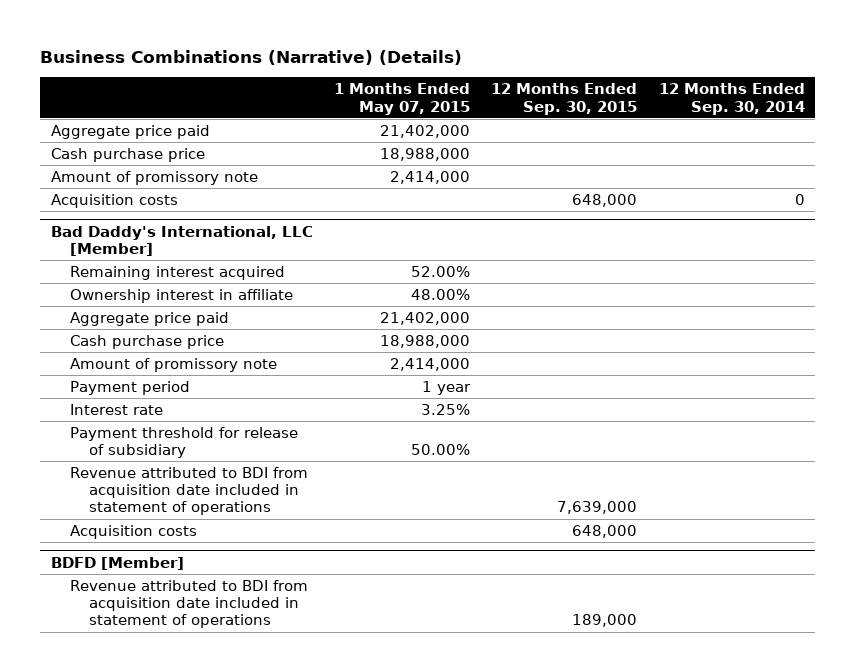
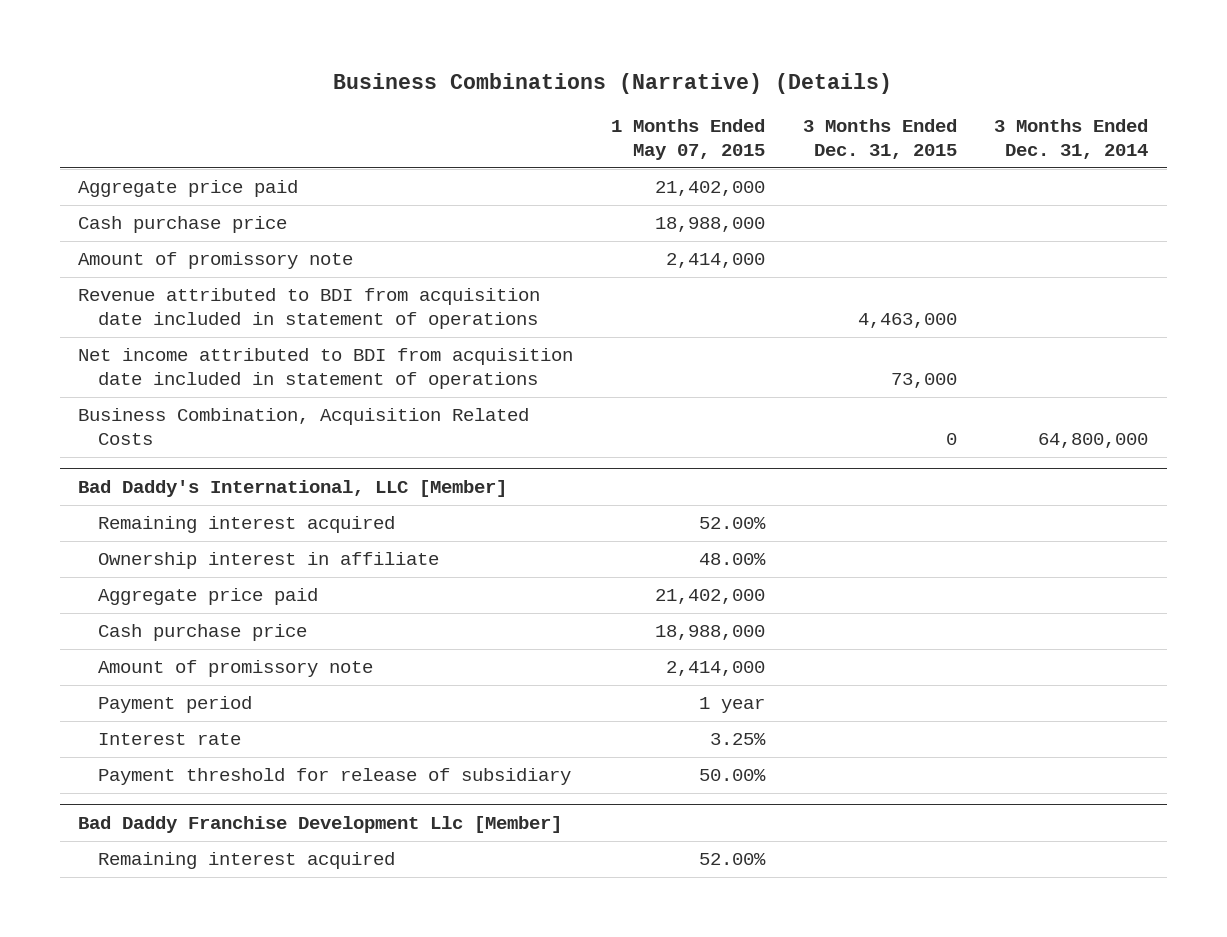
- | 1 Months Ended May 07, 2015 | 12 Months Ended Sep. 30, 2015 | 12 Months Ended Sep. 30, 2014
+ | 1 Months Ended May 07, 2015 | 3 Months Ended Dec. 31, 2015 | 3 Months Ended Dec. 31, 2014
- Acquisition costs | | 648,000 | 0
+ Revenue attributed to BDI from acquisition date included in statement of operations | | 4,463,000 |
+ Net income attributed to BDI from acquisition date included in statement of operations | | 73,000 |
+ Business Combination, Acquisition Related Costs | | 0 | 64,800,000
@ Bad Daddy's International, LLC [Member]
- Revenue attributed to BDI from acquisition date included in statement of operations | | 7,639,000 |
- Acquisition costs | | 648,000 |
- BDFD [Member]
- Revenue attributed to BDI from acquisition date included in statement of operations | | 189,000 |
+ Bad Daddy Franchise Development Llc [Member]
+ Remaining interest acquired | 52.00% | |

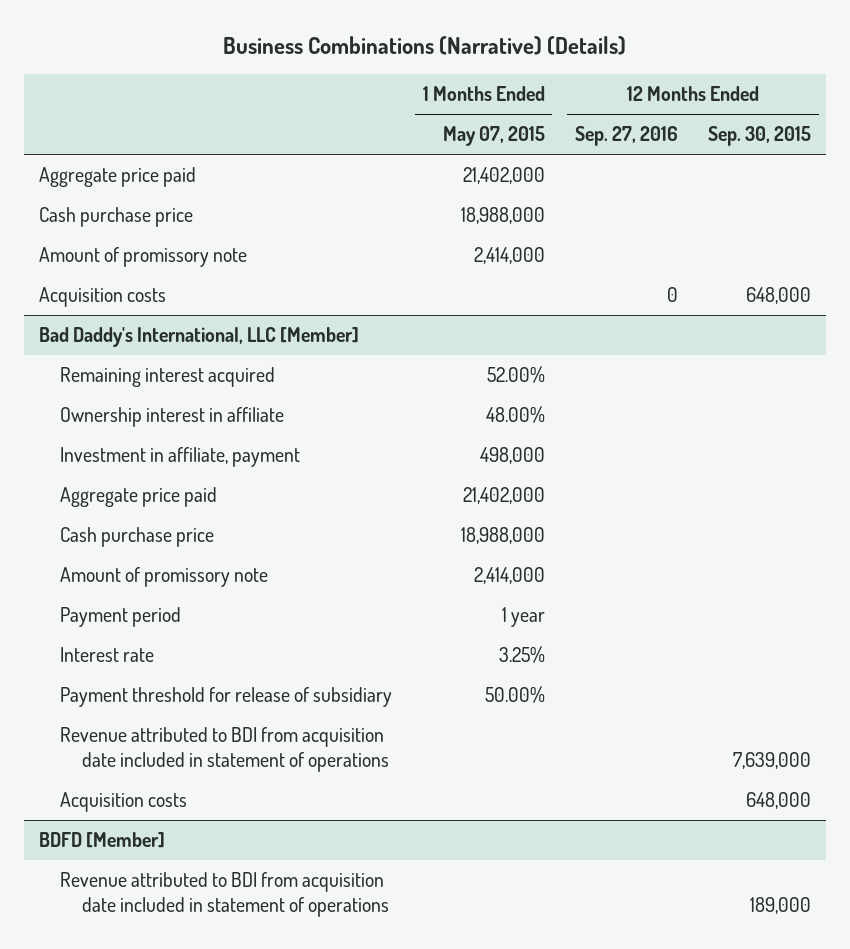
- | 1 Months Ended May 07, 2015 | 3 Months Ended Dec. 31, 2015 | 3 Months Ended Dec. 31, 2014
+ | 1 Months Ended May 07, 2015 | 12 Months Ended Sep. 27, 2016 | 12 Months Ended Sep. 30, 2015
- Revenue attributed to BDI from acquisition date included in statement of operations | | 4,463,000 |
- Net income attributed to BDI from acquisition date included in statement of operations | | 73,000 |
- Business Combination, Acquisition Related Costs | | 0 | 64,800,000
+ Acquisition costs | | 0 | 648,000
@ Bad Daddy's International, LLC [Member]
+ Investment in affiliate, payment | 498,000 | |
- Bad Daddy Franchise Development Llc [Member]
- Remaining interest acquired | 52.00% | |
@ Bad Daddy's International, LLC [Member]
+ Revenue attributed to BDI from acquisition date included in statement of operations | | | 7,639,000
+ Acquisition costs | | | 648,000
+ BDFD [Member]
+ Revenue attributed to BDI from acquisition date included in statement of operations | | | 189,000

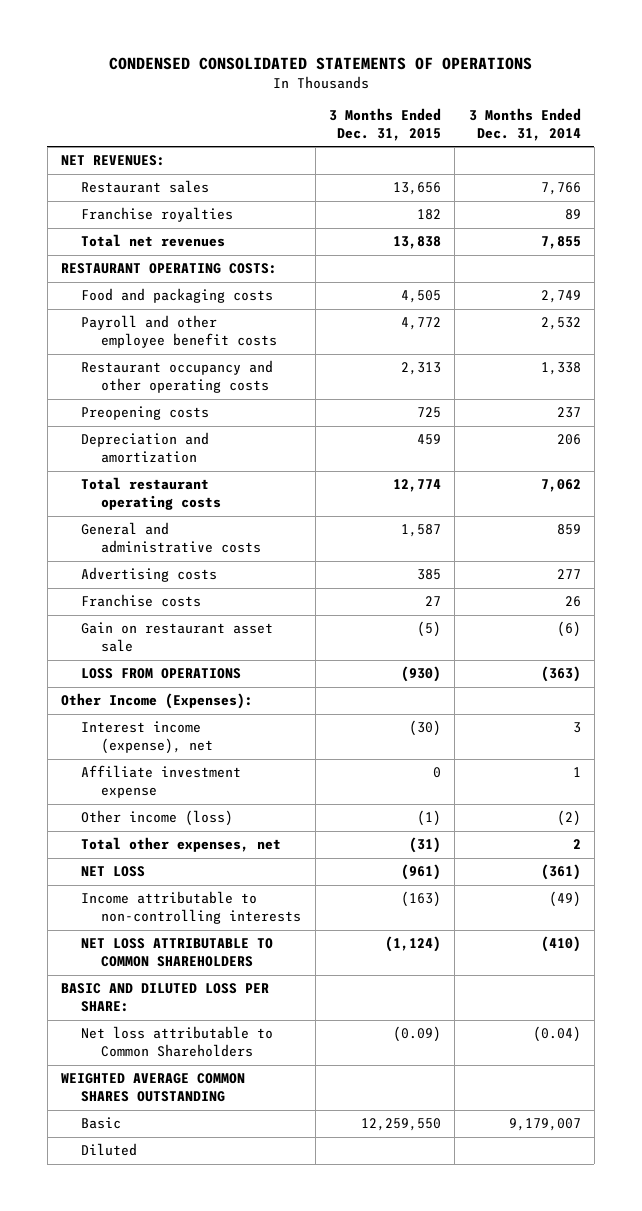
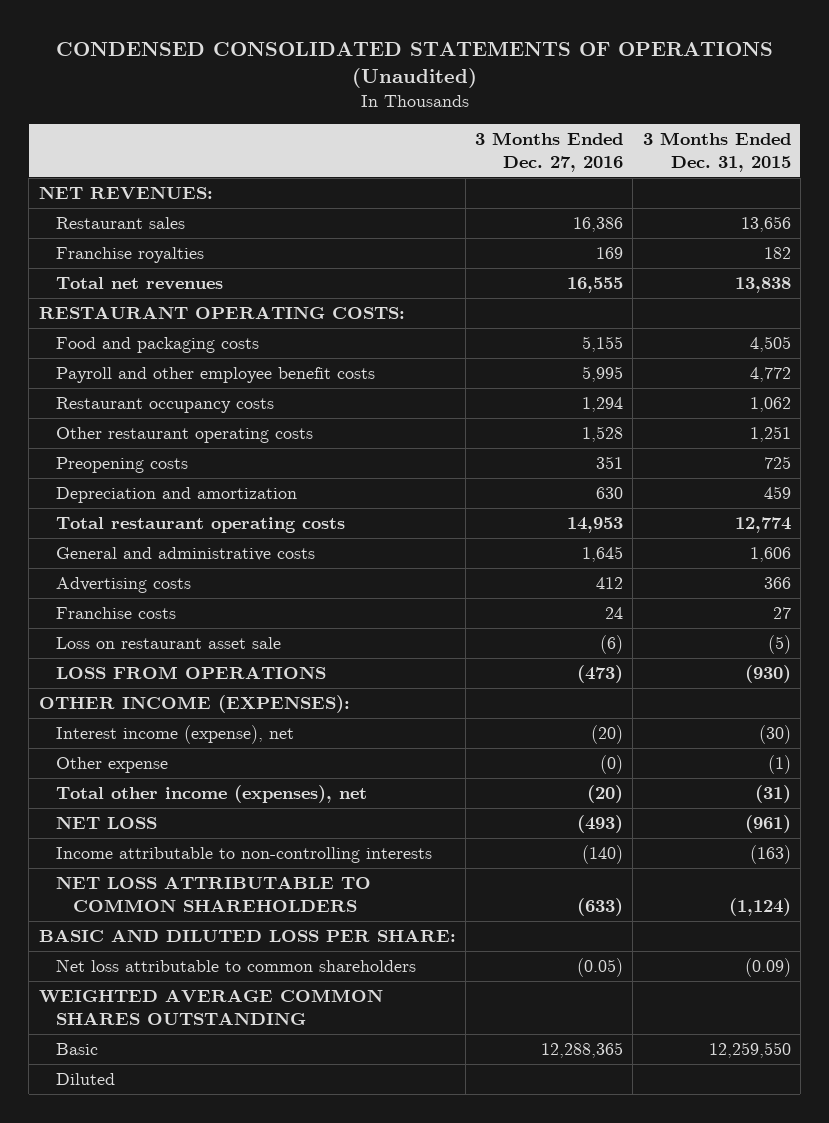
- CONDENSED CONSOLIDATED STATEMENTS OF OPERATIONS
+ CONDENSED CONSOLIDATED STATEMENTS OF OPERATIONS (Unaudited)
- | 3 Months Ended Dec. 31, 2015 | 3 Months Ended Dec. 31, 2014
+ | 3 Months Ended Dec. 27, 2016 | 3 Months Ended Dec. 31, 2015
- Restaurant occupancy and other operating costs | 2,313 | 1,338
+ Restaurant occupancy costs | 1,294 | 1,062
+ Other restaurant operating costs | 1,528 | 1,251
- General and administrative costs | 1,587 | 859
- Advertising costs | 385 | 277
+ General and administrative costs | 1,645 | 1,606
+ Advertising costs | 412 | 366
- Gain on restaurant asset sale | (5) | (6)
+ Loss on restaurant asset sale | (6) | (5)
- Other Income (Expenses):
+ OTHER INCOME (EXPENSES):
- Affiliate investment expense | 0 | 1
- Other income (loss) | (1) | (2)
- Total other expenses, net | (31) | 2
+ Other expense | (0) | (1)
+ Total other income (expenses), net | (20) | (31)
- Net loss attributable to Common Shareholders | (0.09) | (0.04)
+ Net loss attributable to common shareholders | (0.05) | (0.09)

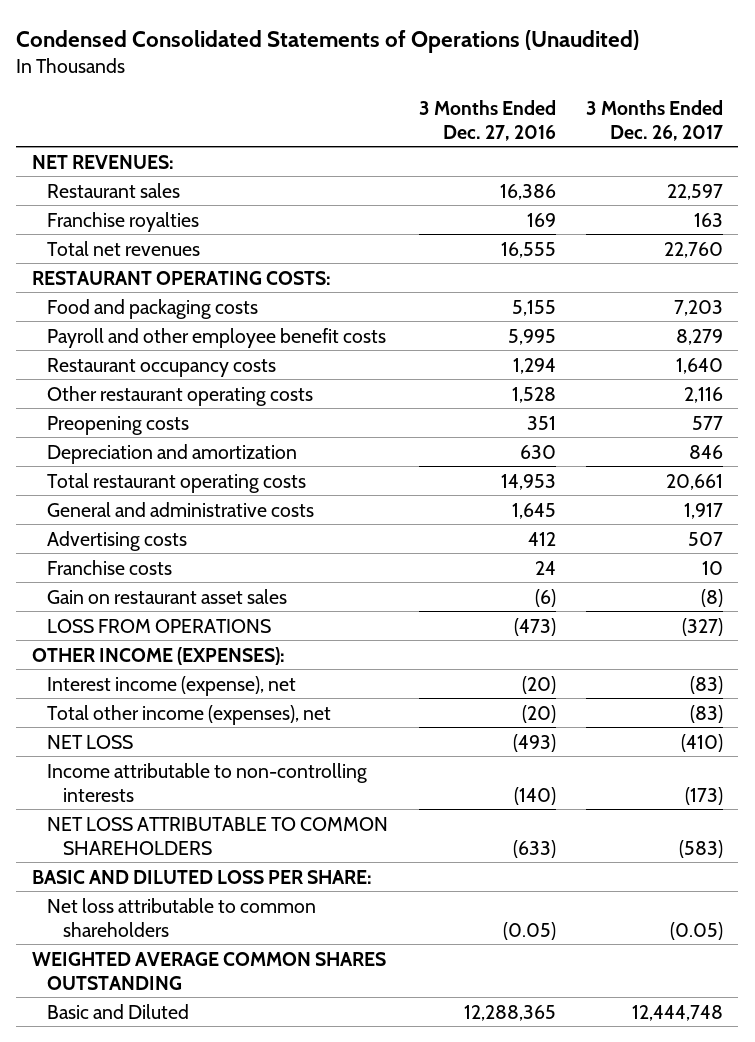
- CONDENSED CONSOLIDATED STATEMENTS OF OPERATIONS (Unaudited)
+ Condensed Consolidated Statements of Operations (Unaudited)
- | 3 Months Ended Dec. 27, 2016 | 3 Months Ended Dec. 31, 2015
+ | 3 Months Ended Dec. 27, 2016 | 3 Months Ended Dec. 26, 2017
- Loss on restaurant asset sale | (6) | (5)
+ Gain on restaurant asset sales | (6) | (8)
- Other expense | (0) | (1)
- Basic | 12,288,365 | 12,259,550
- Diluted
+ Basic and Diluted | 12,288,365 | 12,444,748

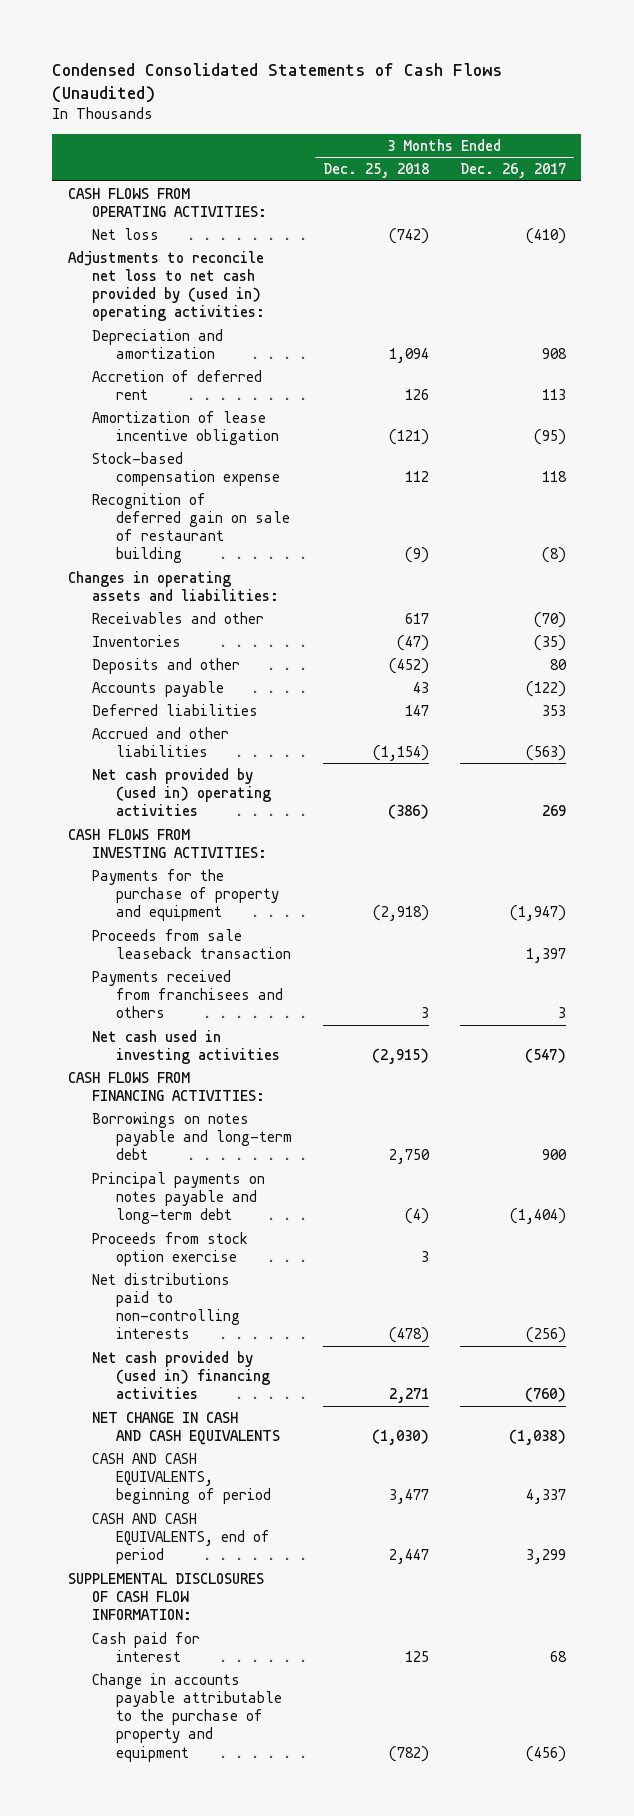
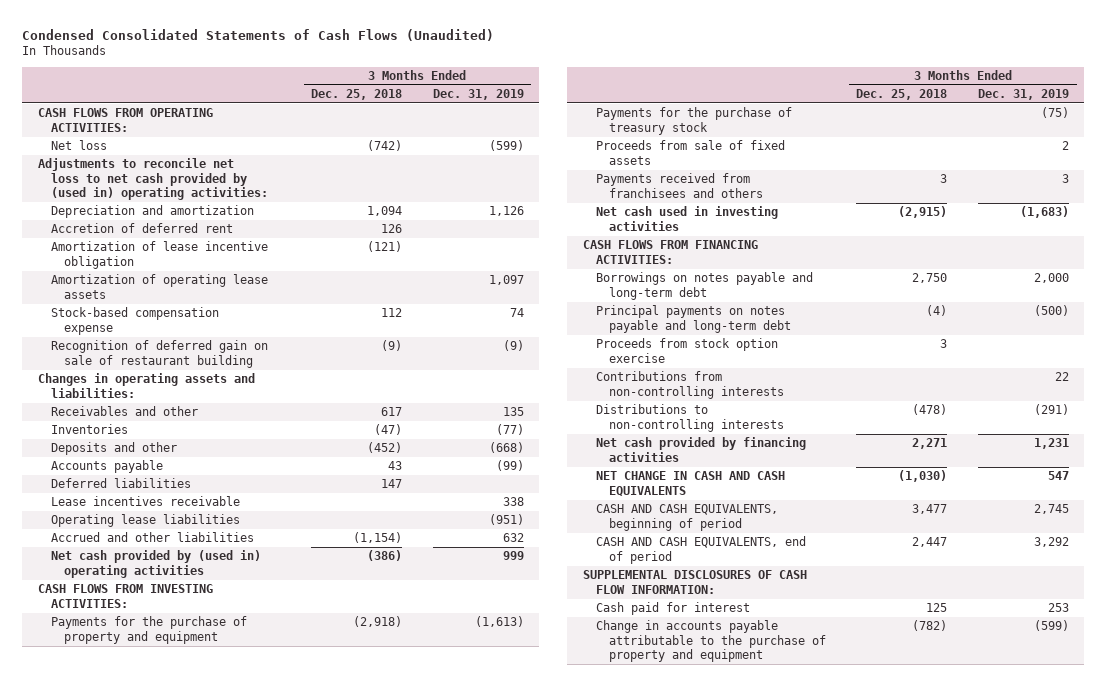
- | 3 Months Ended Dec. 25, 2018 | 3 Months Ended Dec. 26, 2017
+ | 3 Months Ended Dec. 25, 2018 | 3 Months Ended Dec. 31, 2019
+ Amortization of operating lease assets | | 1,097
+ Lease incentives receivable | | 338
+ Operating lease liabilities | | (951)
- Proceeds from sale leaseback transaction | | 1,397
+ Payments for the purchase of treasury stock | | (75)
+ Proceeds from sale of fixed assets | | 2
- Net distributions paid to non-controlling interests | (478) | (256)
- Net cash provided by (used in) financing activities | 2,271 | (760)
+ Contributions from non-controlling interests | | 22
+ Distributions to non-controlling interests | (478) | (291)
+ Net cash provided by financing activities | 2,271 | 1,231

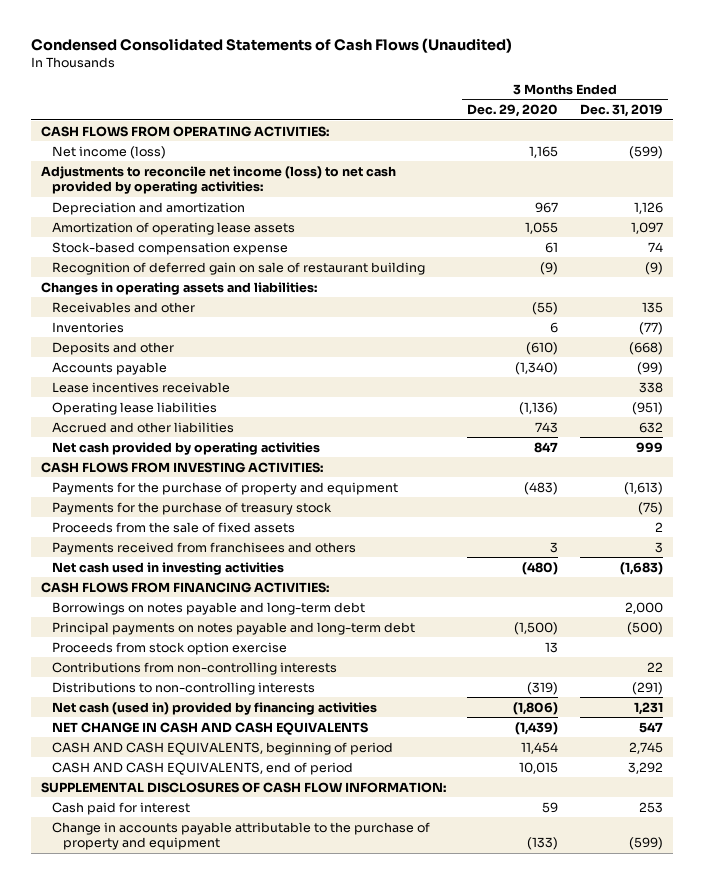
- | 3 Months Ended Dec. 25, 2018 | 3 Months Ended Dec. 31, 2019
+ | 3 Months Ended Dec. 29, 2020 | 3 Months Ended Dec. 31, 2019
- Net loss | (742) | (599)
- Adjustments to reconcile net loss to net cash provided by (used in) operating activities:
+ Net income (loss) | 1,165 | (599)
+ Adjustments to reconcile net income (loss) to net cash provided by operating activities:
- Accretion of deferred rent | 126 |
- Amortization of lease incentive obligation | (121) |
- Deferred liabilities | 147 |
- Net cash provided by (used in) operating activities | (386) | 999
+ Net cash provided by operating activities | 847 | 999
- Proceeds from sale of fixed assets | | 2
+ Proceeds from the sale of fixed assets | | 2
- Net cash provided by financing activities | 2,271 | 1,231
+ Net cash (used in) provided by financing activities | (1,806) | 1,231

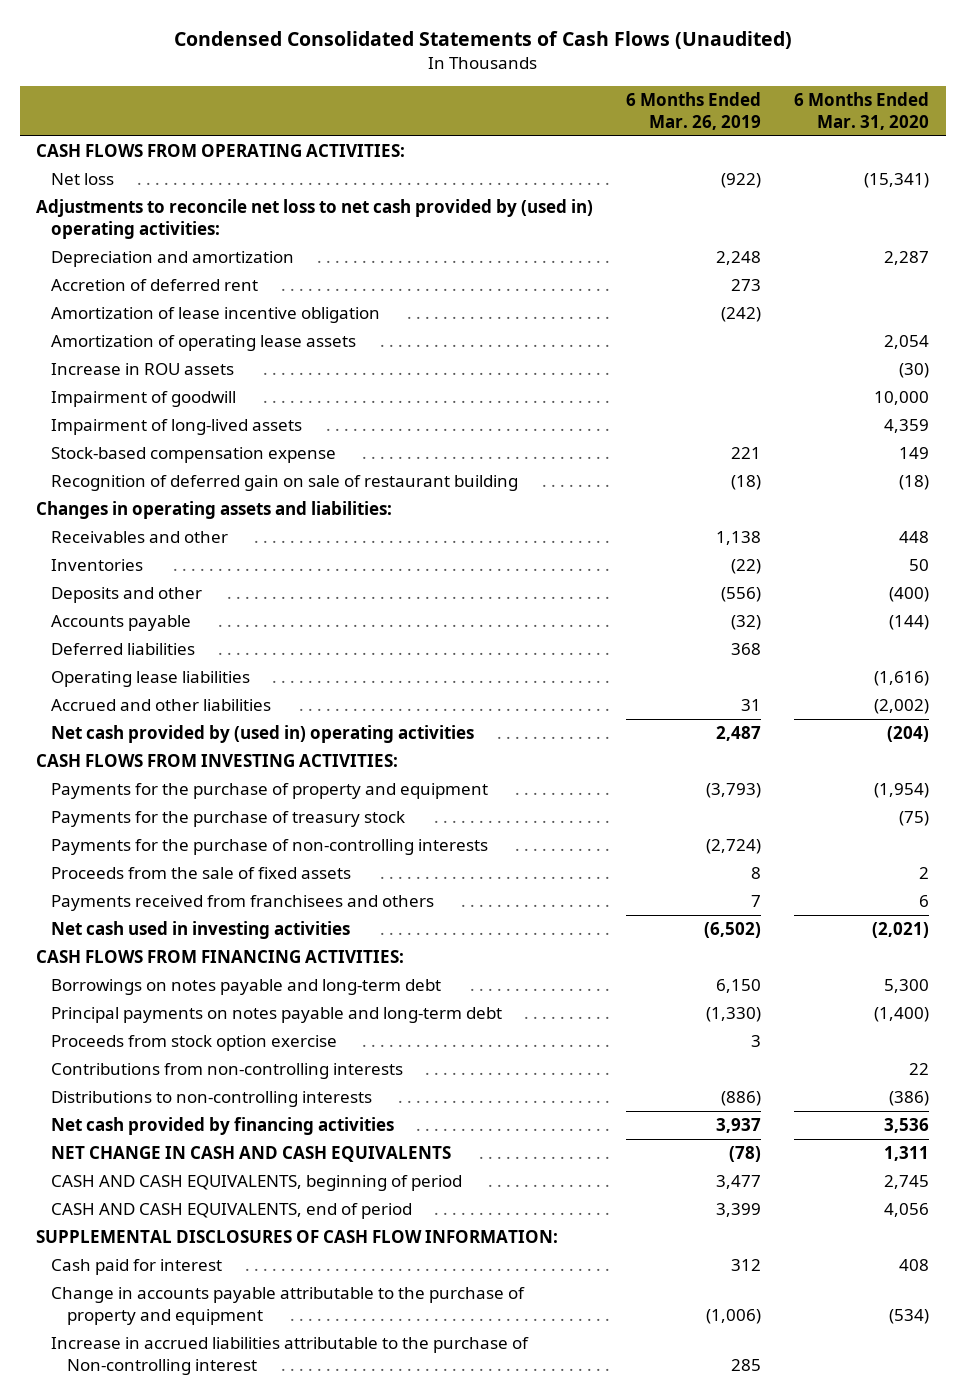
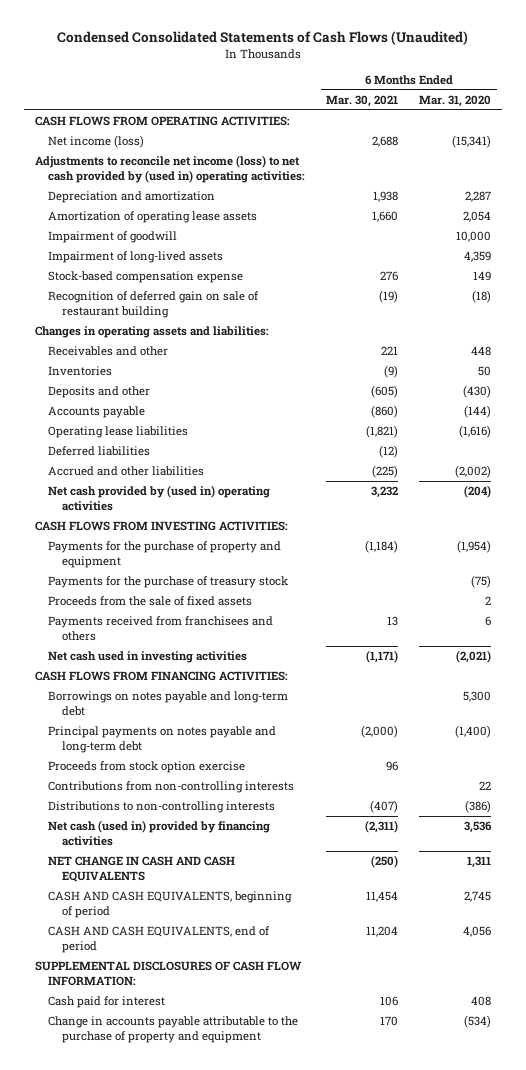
- | 6 Months Ended Mar. 26, 2019 | 6 Months Ended Mar. 31, 2020
+ | 6 Months Ended Mar. 30, 2021 | 6 Months Ended Mar. 31, 2020
- Net loss | (922) | (15,341)
- Adjustments to reconcile net loss to net cash provided by (used in) operating activities:
+ Net income (loss) | 2,688 | (15,341)
+ Adjustments to reconcile net income (loss) to net cash provided by (used in) operating activities:
- Accretion of deferred rent | 273 |
- Amortization of lease incentive obligation | (242) |
- Increase in ROU assets | | (30)
- Deposits and other | (556) | (400)
+ Deposits and other | (605) | (430)
moved down: Deferred liabilities | (12) |
- Payments for the purchase of non-controlling interests | (2,724) |
- Net cash provided by financing activities | 3,937 | 3,536
+ Net cash (used in) provided by financing activities | (2,311) | 3,536
- Increase in accrued liabilities attributable to the purchase of Non-controlling interest | 285 |

